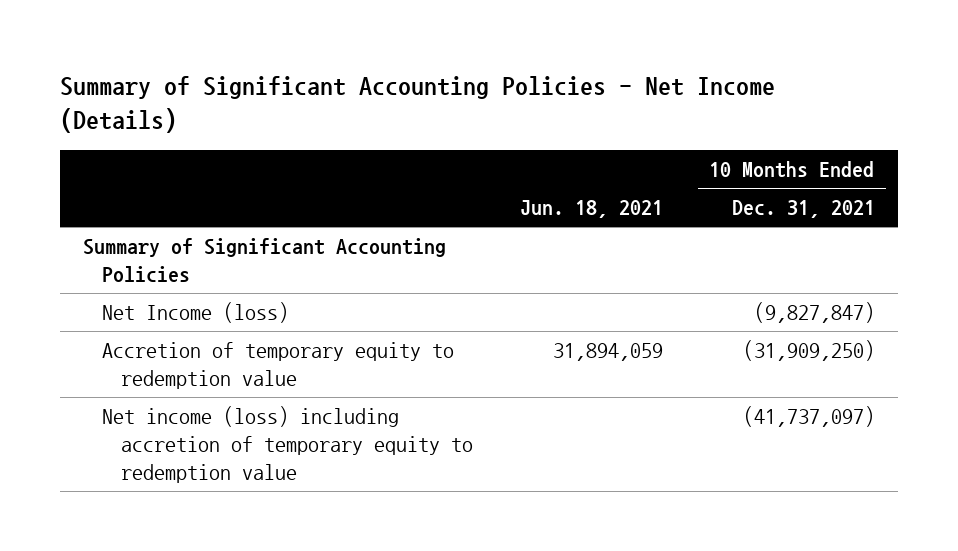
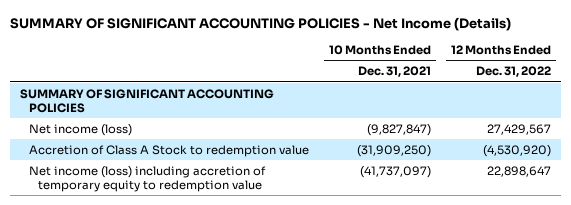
- Summary of Significant Accounting Policies - Net Income (Details)
+ SUMMARY OF SIGNIFICANT ACCOUNTING POLICIES - Net Income (Details)
- | Jun. 18, 2021 | 10 Months Ended Dec. 31, 2021
+ | 10 Months Ended Dec. 31, 2021 | 12 Months Ended Dec. 31, 2022
- Summary of Significant Accounting Policies
- Net Income (loss) | | (9,827,847)
- Accretion of temporary equity to redemption value | 31,894,059 | (31,909,250)
+ SUMMARY OF SIGNIFICANT ACCOUNTING POLICIES
+ Net income (loss) | (9,827,847) | 27,429,567
+ Accretion of Class A Stock to redemption value | (31,909,250) | (4,530,920)

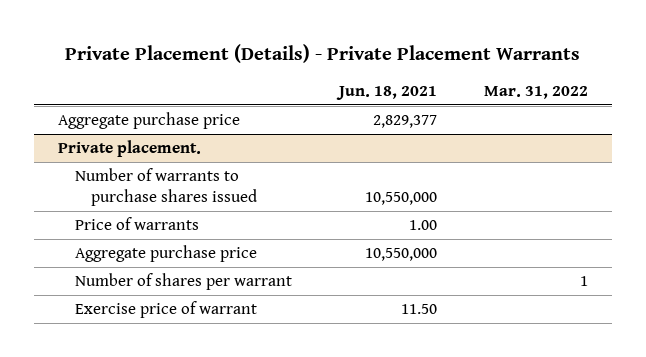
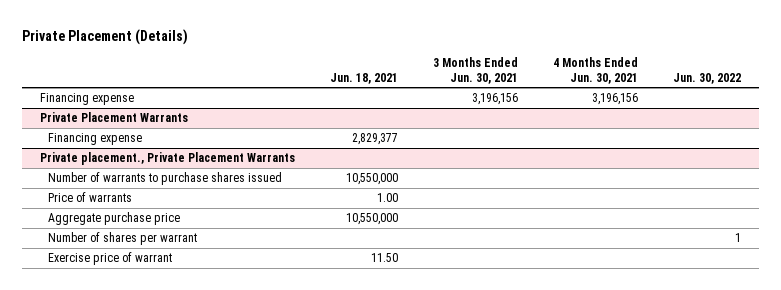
- Private Placement (Details) - Private Placement Warrants
+ Private Placement (Details)
- | Jun. 18, 2021 | Mar. 31, 2022
+ | Jun. 18, 2021 | 3 Months Ended Jun. 30, 2021 | 4 Months Ended Jun. 30, 2021 | Jun. 30, 2022
- Aggregate purchase price | 2,829,377 |
- Private placement.
+ Financing expense | | 3,196,156 | 3,196,156 |
+ Private Placement Warrants
+ Financing expense | 2,829,377 | | |
+ Private placement., Private Placement Warrants

